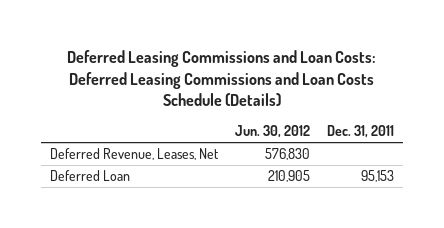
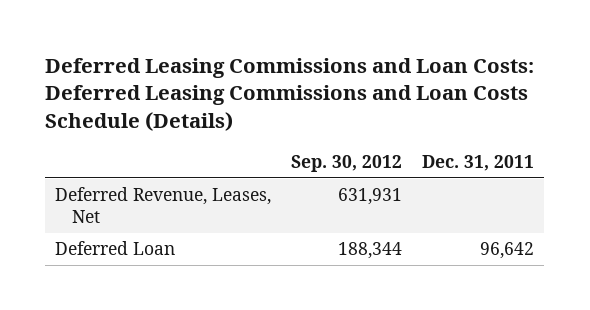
- | Jun. 30, 2012 | Dec. 31, 2011
+ | Sep. 30, 2012 | Dec. 31, 2011
- Deferred Loan | 210,905 | 95,153
+ Deferred Loan | 188,344 | 96,642

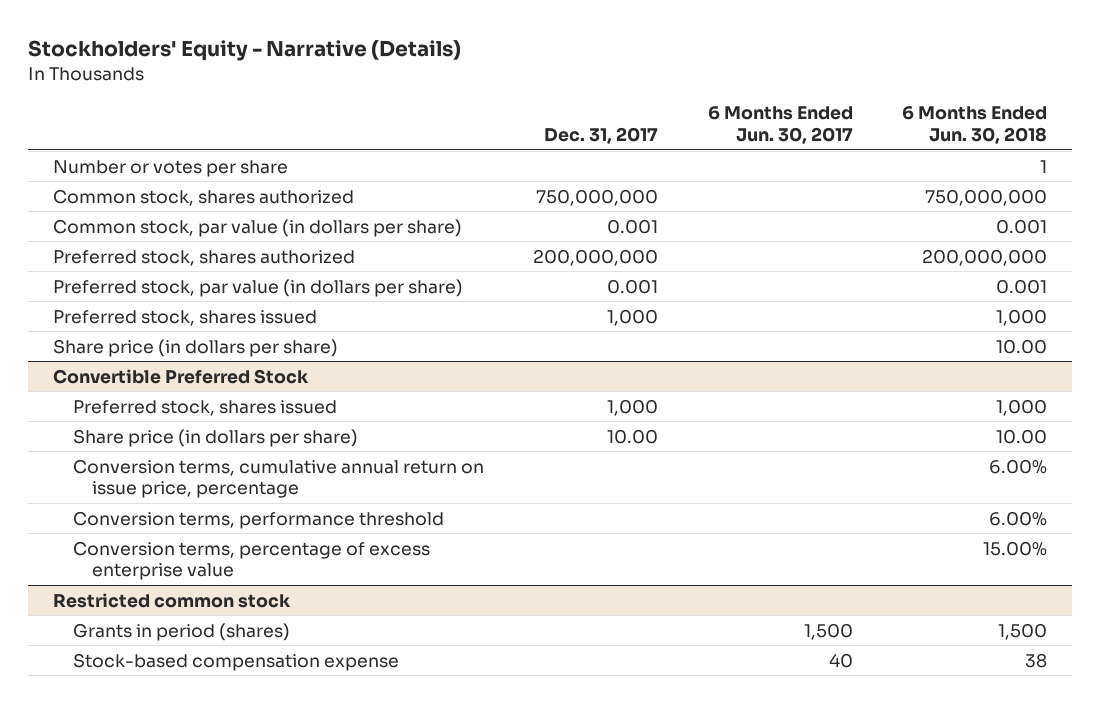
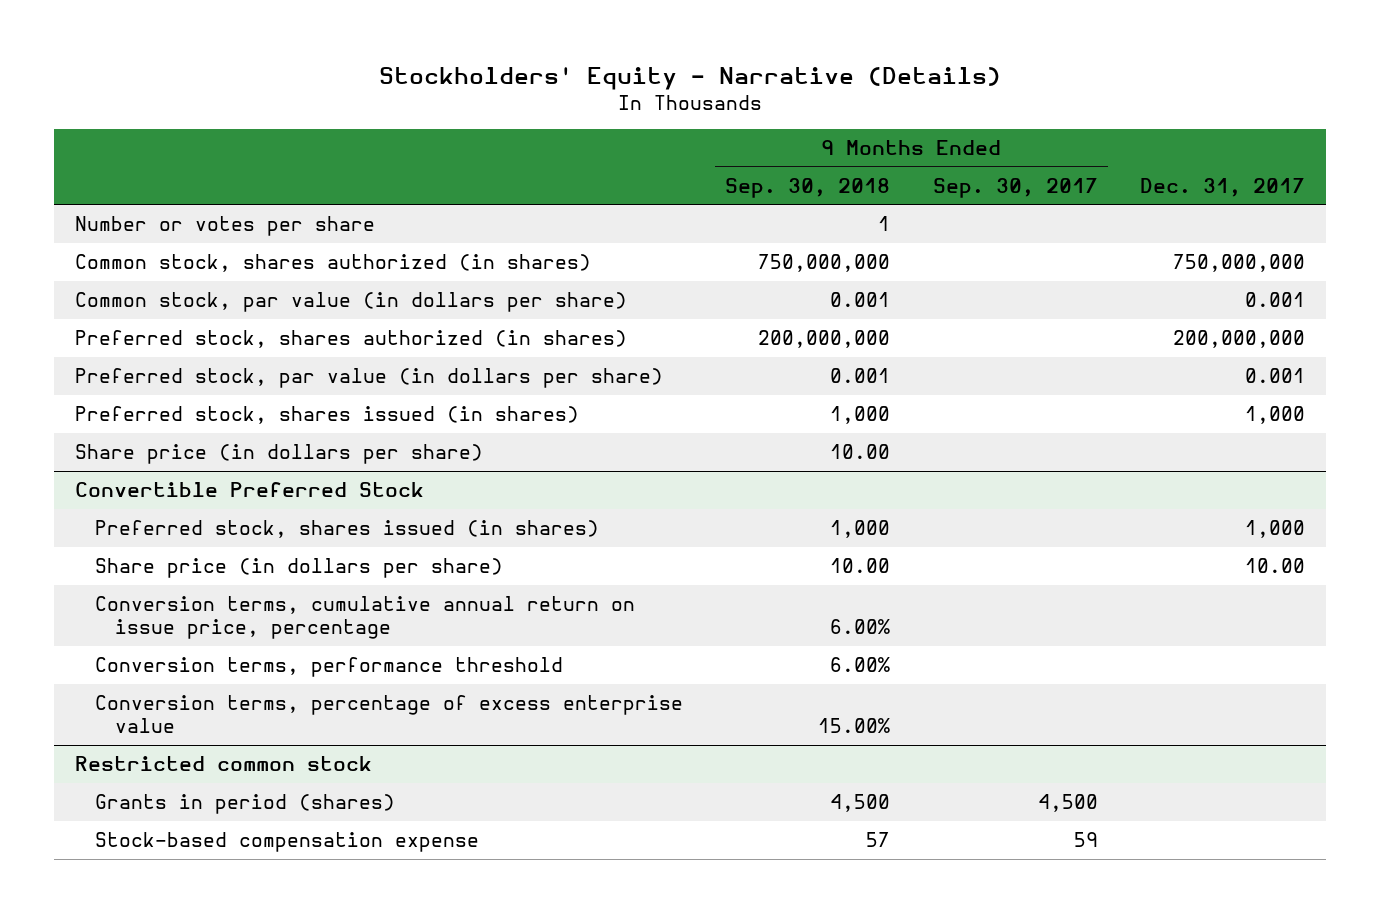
- | Dec. 31, 2017 | 6 Months Ended Jun. 30, 2017 | 6 Months Ended Jun. 30, 2018
+ | 9 Months Ended Sep. 30, 2018 | 9 Months Ended Sep. 30, 2017 | Dec. 31, 2017
- Common stock, shares authorized | 750,000,000 | | 750,000,000
+ Common stock, shares authorized (in shares) | 750,000,000 | | 750,000,000
- Preferred stock, shares authorized | 200,000,000 | | 200,000,000
+ Preferred stock, shares authorized (in shares) | 200,000,000 | | 200,000,000
- Preferred stock, shares issued | 1,000 | | 1,000
+ Preferred stock, shares issued (in shares) | 1,000 | | 1,000
@ Convertible Preferred Stock
- Preferred stock, shares issued | 1,000 | | 1,000
+ Preferred stock, shares issued (in shares) | 1,000 | | 1,000

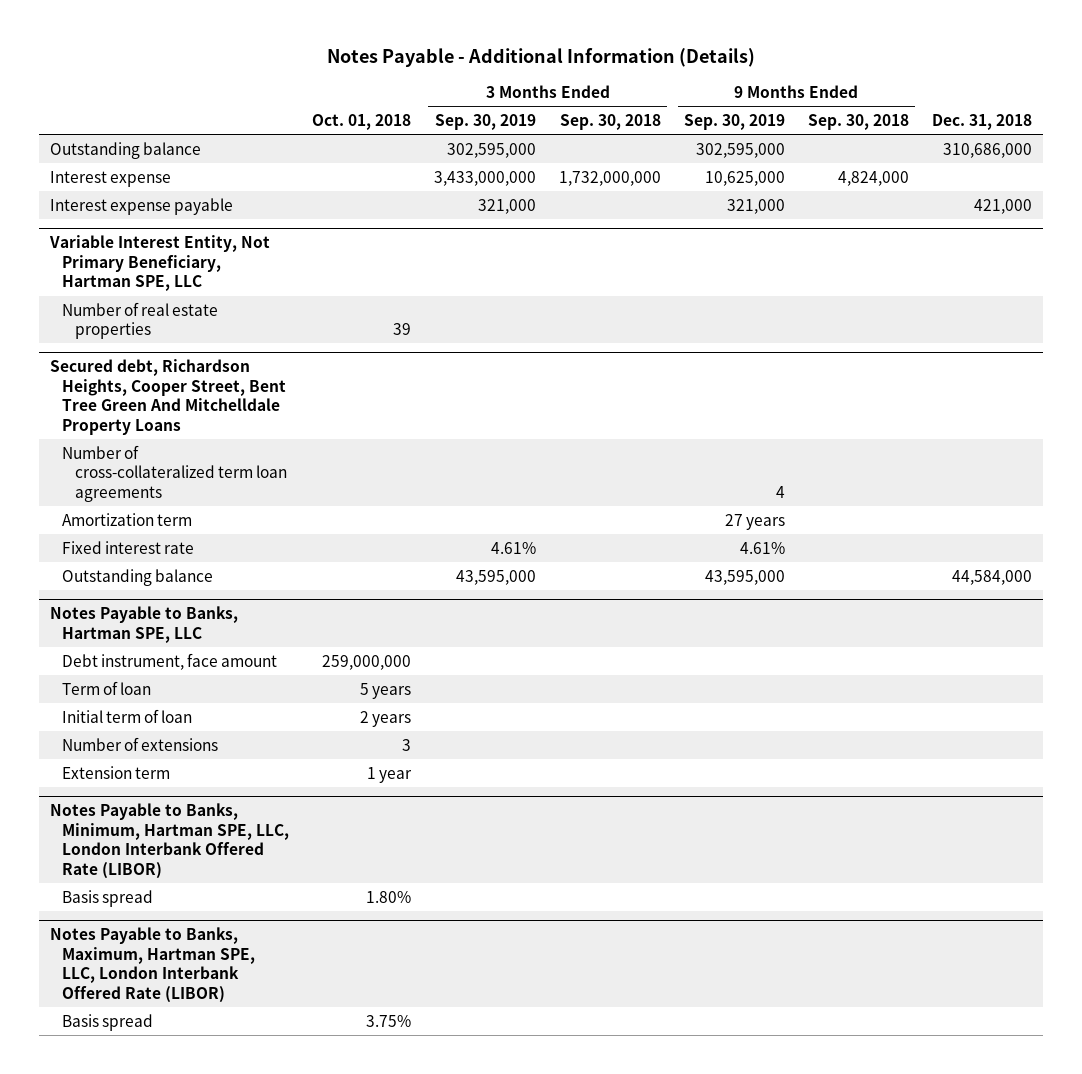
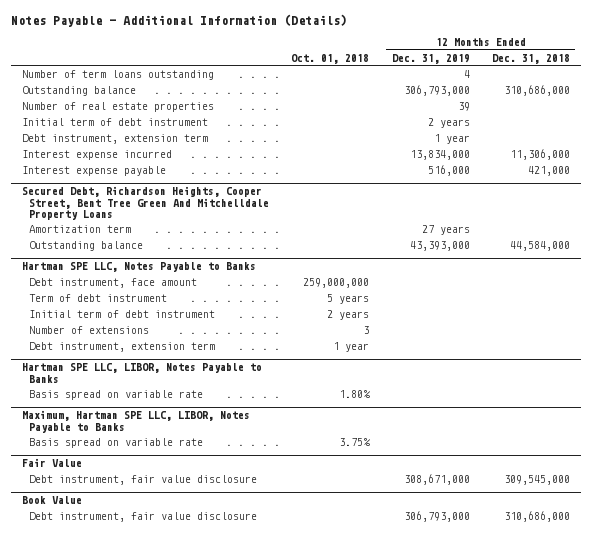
- | Oct. 01, 2018 | 3 Months Ended Sep. 30, 2019 | 3 Months Ended Sep. 30, 2018 | 9 Months Ended Sep. 30, 2019 | 9 Months Ended Sep. 30, 2018 | Dec. 31, 2018
+ | Oct. 01, 2018 | 12 Months Ended Dec. 31, 2019 | 12 Months Ended Dec. 31, 2018
+ Number of term loans outstanding | | 4 |
- Interest expense | | 3,433,000,000 | 1,732,000,000 | 10,625,000 | 4,824,000 |
+ Number of real estate properties | | 39 |
+ Initial term of debt instrument | | 2 years |
+ Debt instrument, extension term | | 1 year |
+ Interest expense incurred | | 13,834,000 | 11,306,000
- Variable Interest Entity, Not Primary Beneficiary, Hartman SPE, LLC
- Number of real estate properties | 39 | | | | |
- Secured debt, Richardson Heights, Cooper Street, Bent Tree Green And Mitchelldale Property Loans
- Number of cross-collateralized term loan agreements | | | | 4 | |
+ Secured Debt, Richardson Heights, Cooper Street, Bent Tree Green And Mitchelldale Property Loans
- Fixed interest rate | | 4.61% | | 4.61% | |
- Notes Payable to Banks, Hartman SPE, LLC
+ Hartman SPE LLC, Notes Payable to Banks
- Term of loan | 5 years | | | | |
- Initial term of loan | 2 years | | | | |
+ Term of debt instrument | 5 years | |
+ Initial term of debt instrument | 2 years | |
- Extension term | 1 year | | | | |
- Notes Payable to Banks, Minimum, Hartman SPE, LLC, London Interbank Offered Rate (LIBOR)
- Basis spread | 1.80% | | | | |
- Notes Payable to Banks, Maximum, Hartman SPE, LLC, London Interbank Offered Rate (LIBOR)
- Basis spread | 3.75% | | | | |
+ Debt instrument, extension term | 1 year | |
+ Hartman SPE LLC, LIBOR, Notes Payable to Banks
+ Basis spread on variable rate | 1.80% | |
+ Maximum, Hartman SPE LLC, LIBOR, Notes Payable to Banks
+ Basis spread on variable rate | 3.75% | |
+ Fair Value
+ Debt instrument, fair value disclosure | | 308,671,000 | 309,545,000
+ Book Value
+ Debt instrument, fair value disclosure | | 306,793,000 | 310,686,000

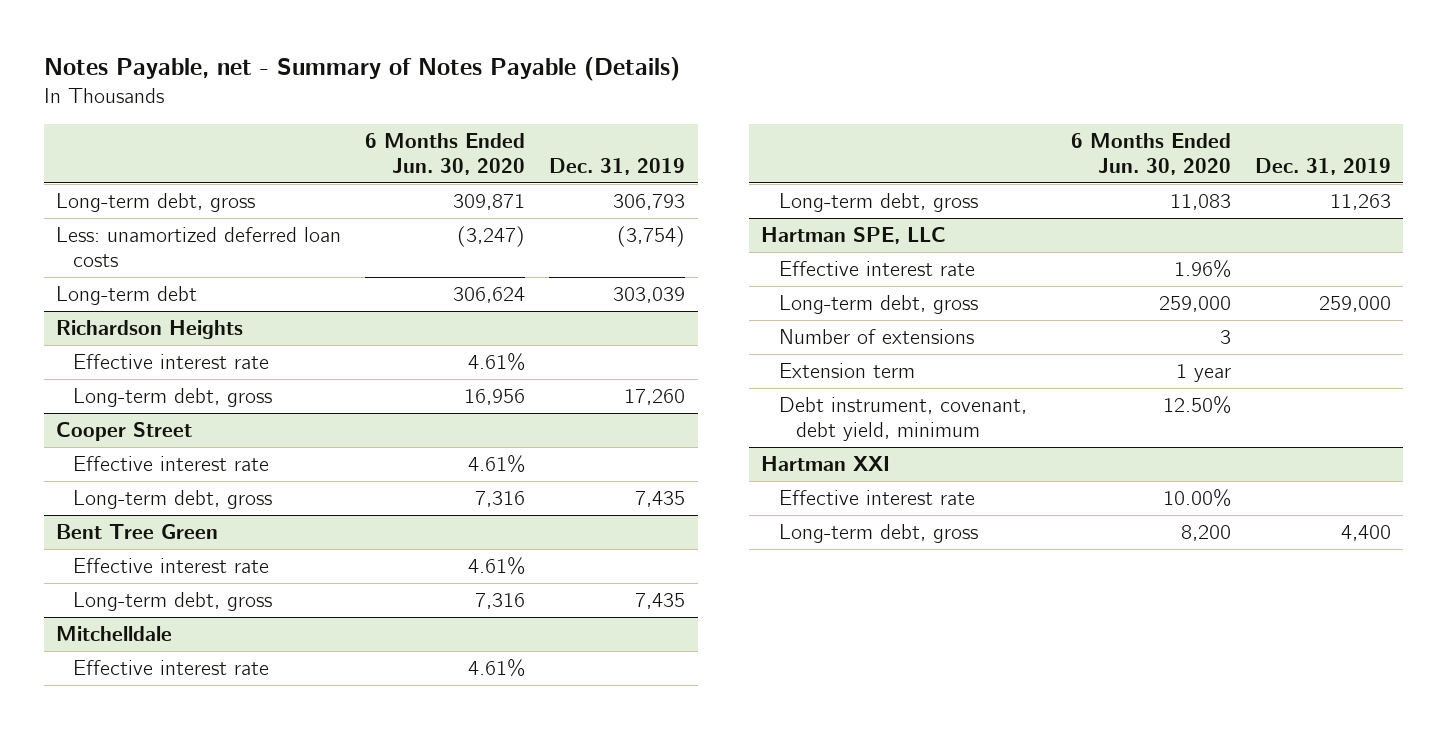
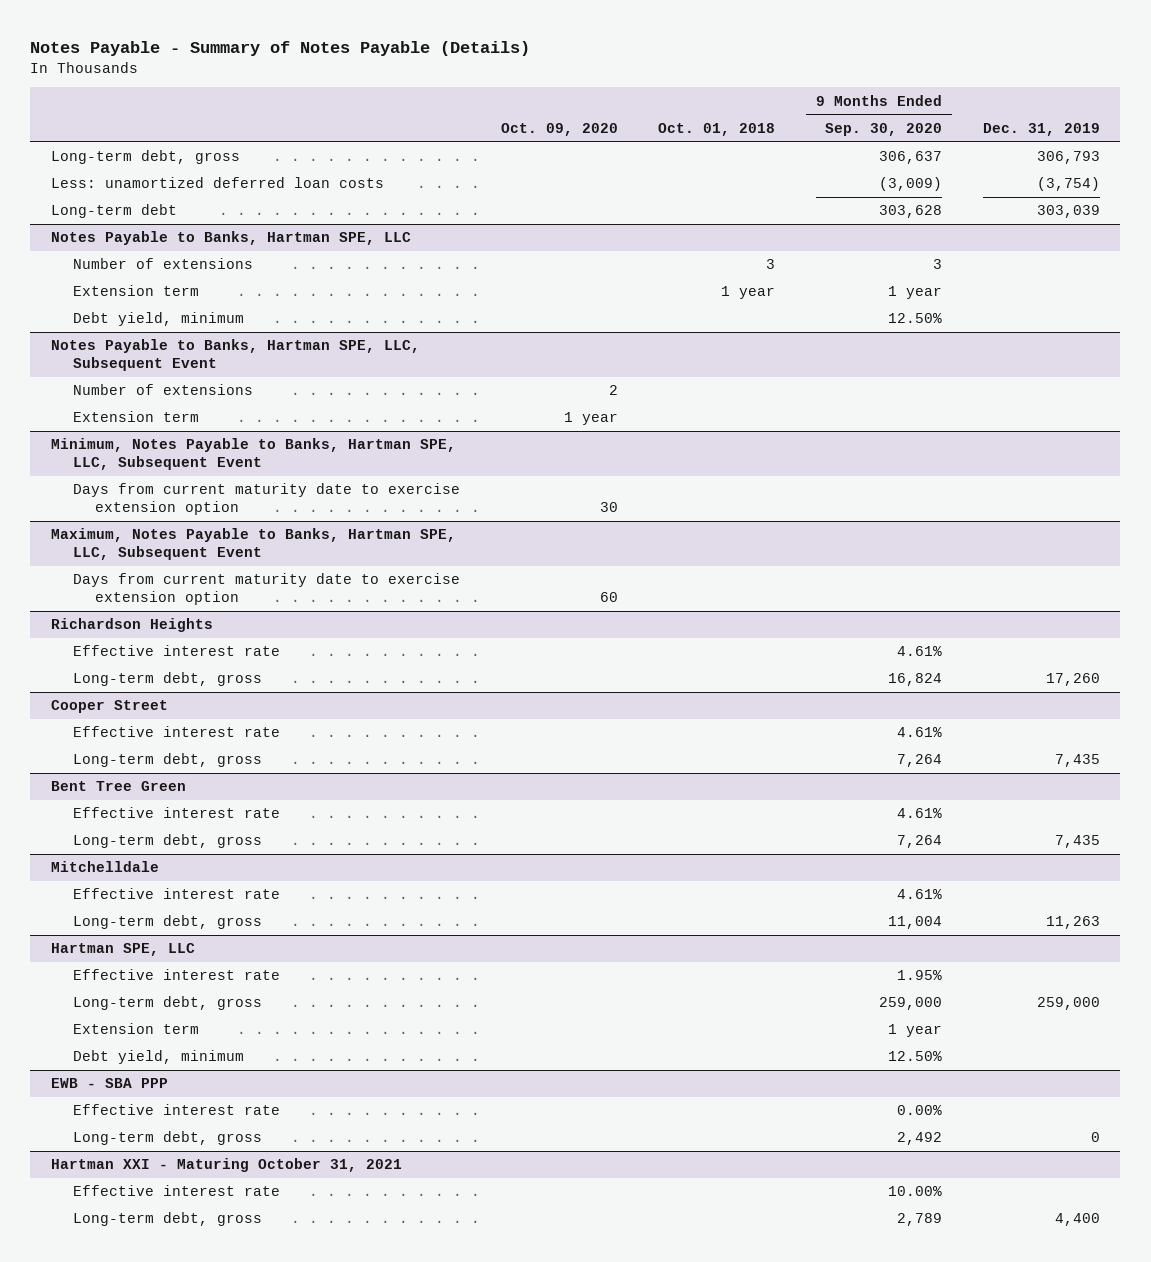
- Notes Payable, net - Summary of Notes Payable (Details)
+ Notes Payable - Summary of Notes Payable (Details)
- | 6 Months Ended Jun. 30, 2020 | Dec. 31, 2019
+ | Oct. 09, 2020 | Oct. 01, 2018 | 9 Months Ended Sep. 30, 2020 | Dec. 31, 2019
+ Notes Payable to Banks, Hartman SPE, LLC
+ Number of extensions | | 3 | 3 |
+ Extension term | | 1 year | 1 year |
+ Debt yield, minimum | | | 12.50% |
+ Notes Payable to Banks, Hartman SPE, LLC, Subsequent Event
+ Number of extensions | 2 | | |
+ Extension term | 1 year | | |
+ Minimum, Notes Payable to Banks, Hartman SPE, LLC, Subsequent Event
+ Days from current maturity date to exercise extension option | 30 | | |
+ Maximum, Notes Payable to Banks, Hartman SPE, LLC, Subsequent Event
+ Days from current maturity date to exercise extension option | 60 | | |
@ Hartman SPE, LLC
- Number of extensions | 3 |
- Debt instrument, covenant, debt yield, minimum | 12.50% |
- Hartman XXI
@ Hartman SPE, LLC
+ Debt yield, minimum | | | 12.50% |
+ EWB - SBA PPP
+ Effective interest rate | | | 0.00% |
+ Long-term debt, gross | | | 2,492 | 0
+ Hartman XXI - Maturing October 31, 2021

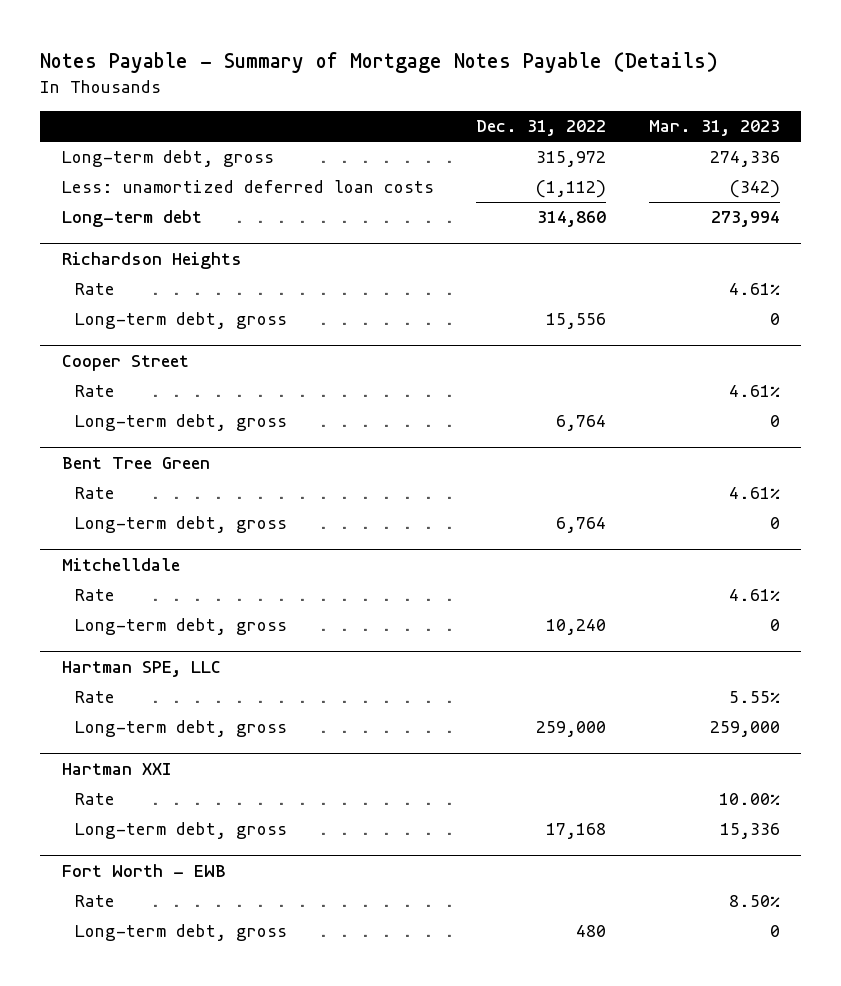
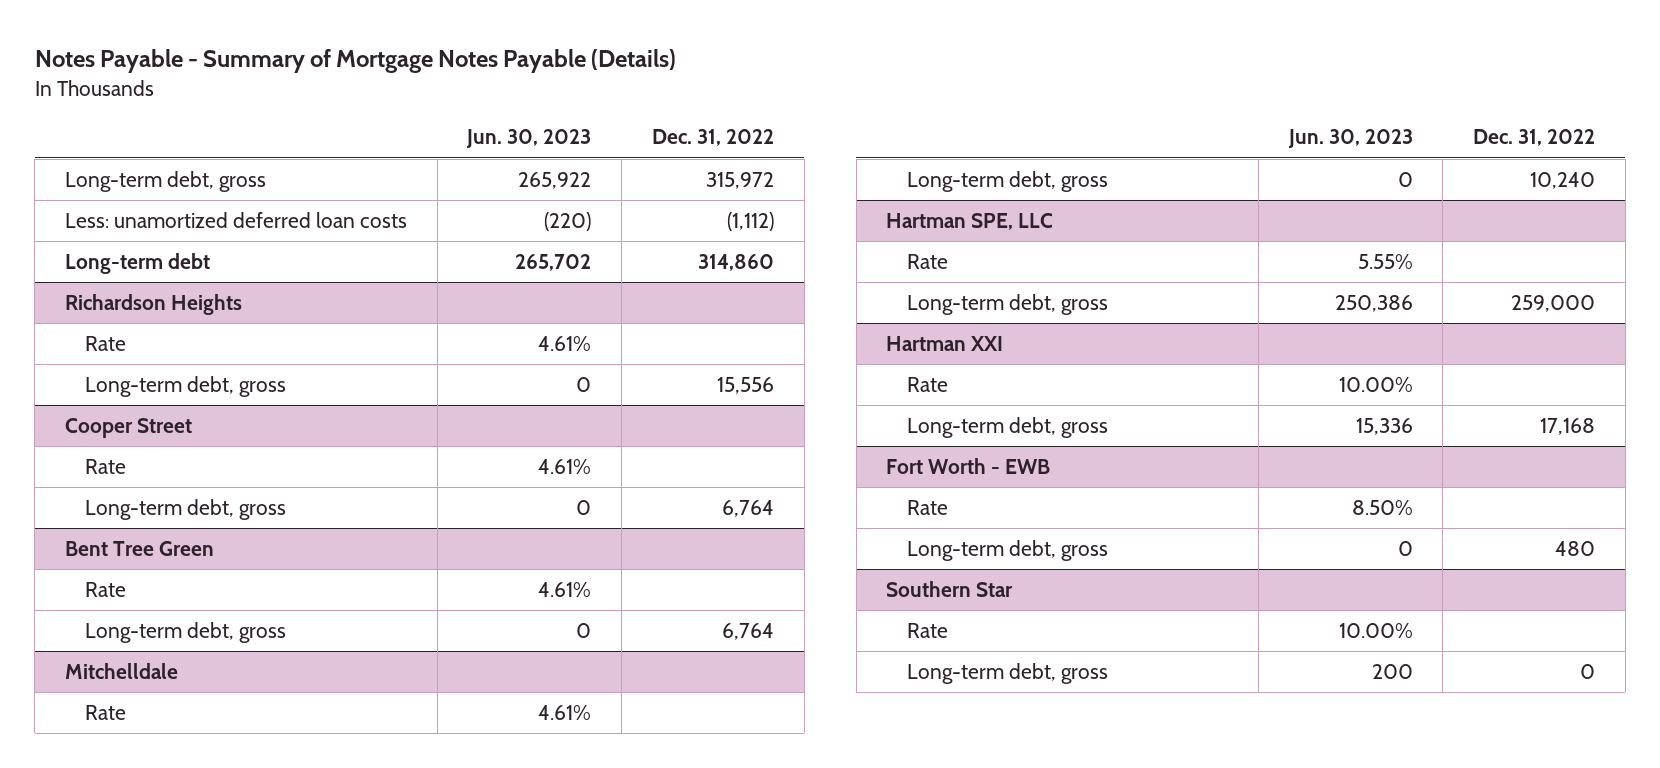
- | Dec. 31, 2022 | Mar. 31, 2023
+ | Jun. 30, 2023 | Dec. 31, 2022
+ Southern Star
+ Rate | 10.00% |
+ Long-term debt, gross | 200 | 0

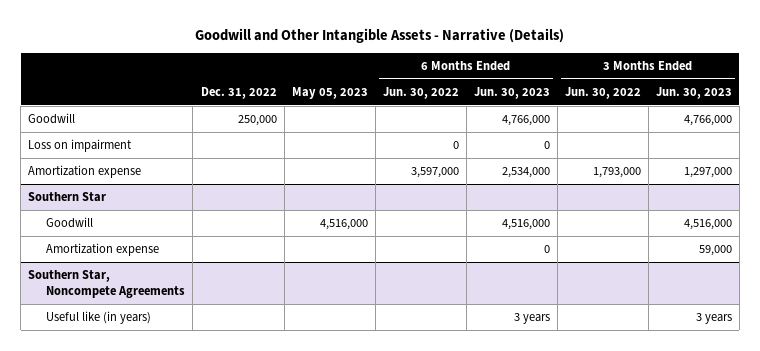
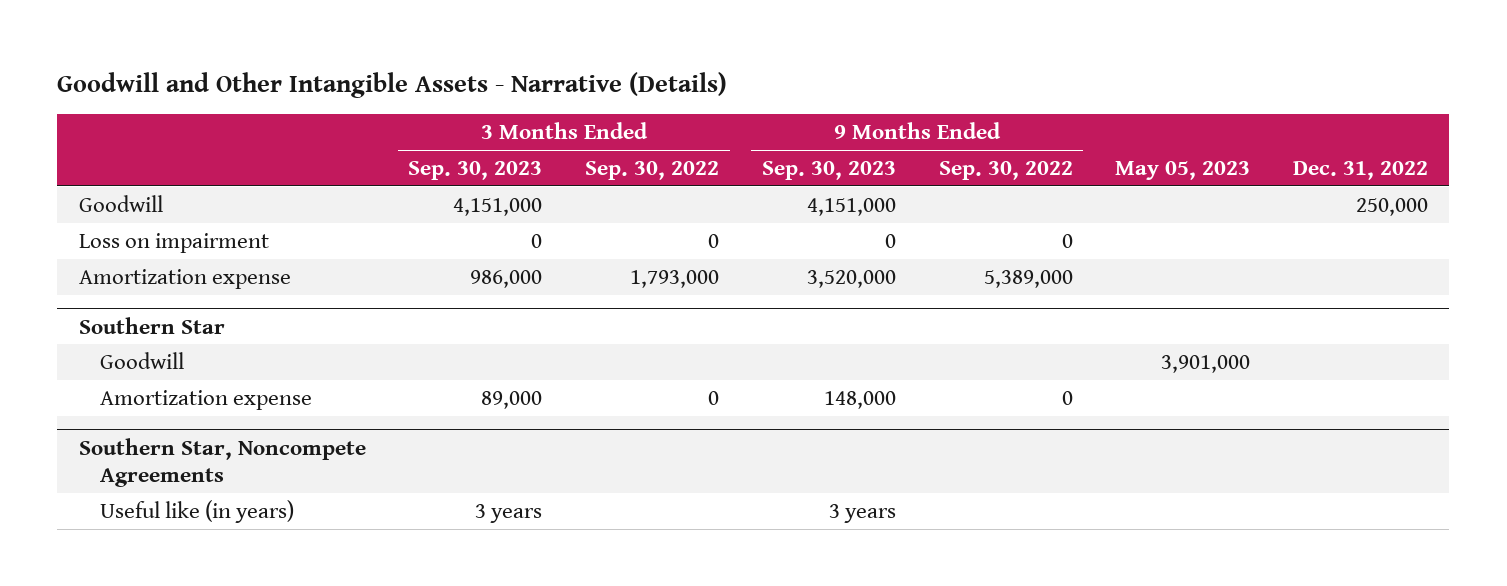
- | Dec. 31, 2022 | May 05, 2023 | 6 Months Ended Jun. 30, 2022 | 6 Months Ended Jun. 30, 2023 | 3 Months Ended Jun. 30, 2022 | 3 Months Ended Jun. 30, 2023
+ | 3 Months Ended Sep. 30, 2023 | 3 Months Ended Sep. 30, 2022 | 9 Months Ended Sep. 30, 2023 | 9 Months Ended Sep. 30, 2022 | May 05, 2023 | Dec. 31, 2022
@ Southern Star
- Goodwill | | 4,516,000 | | 4,516,000 | | 4,516,000
+ Goodwill | | | | | 3,901,000 |

